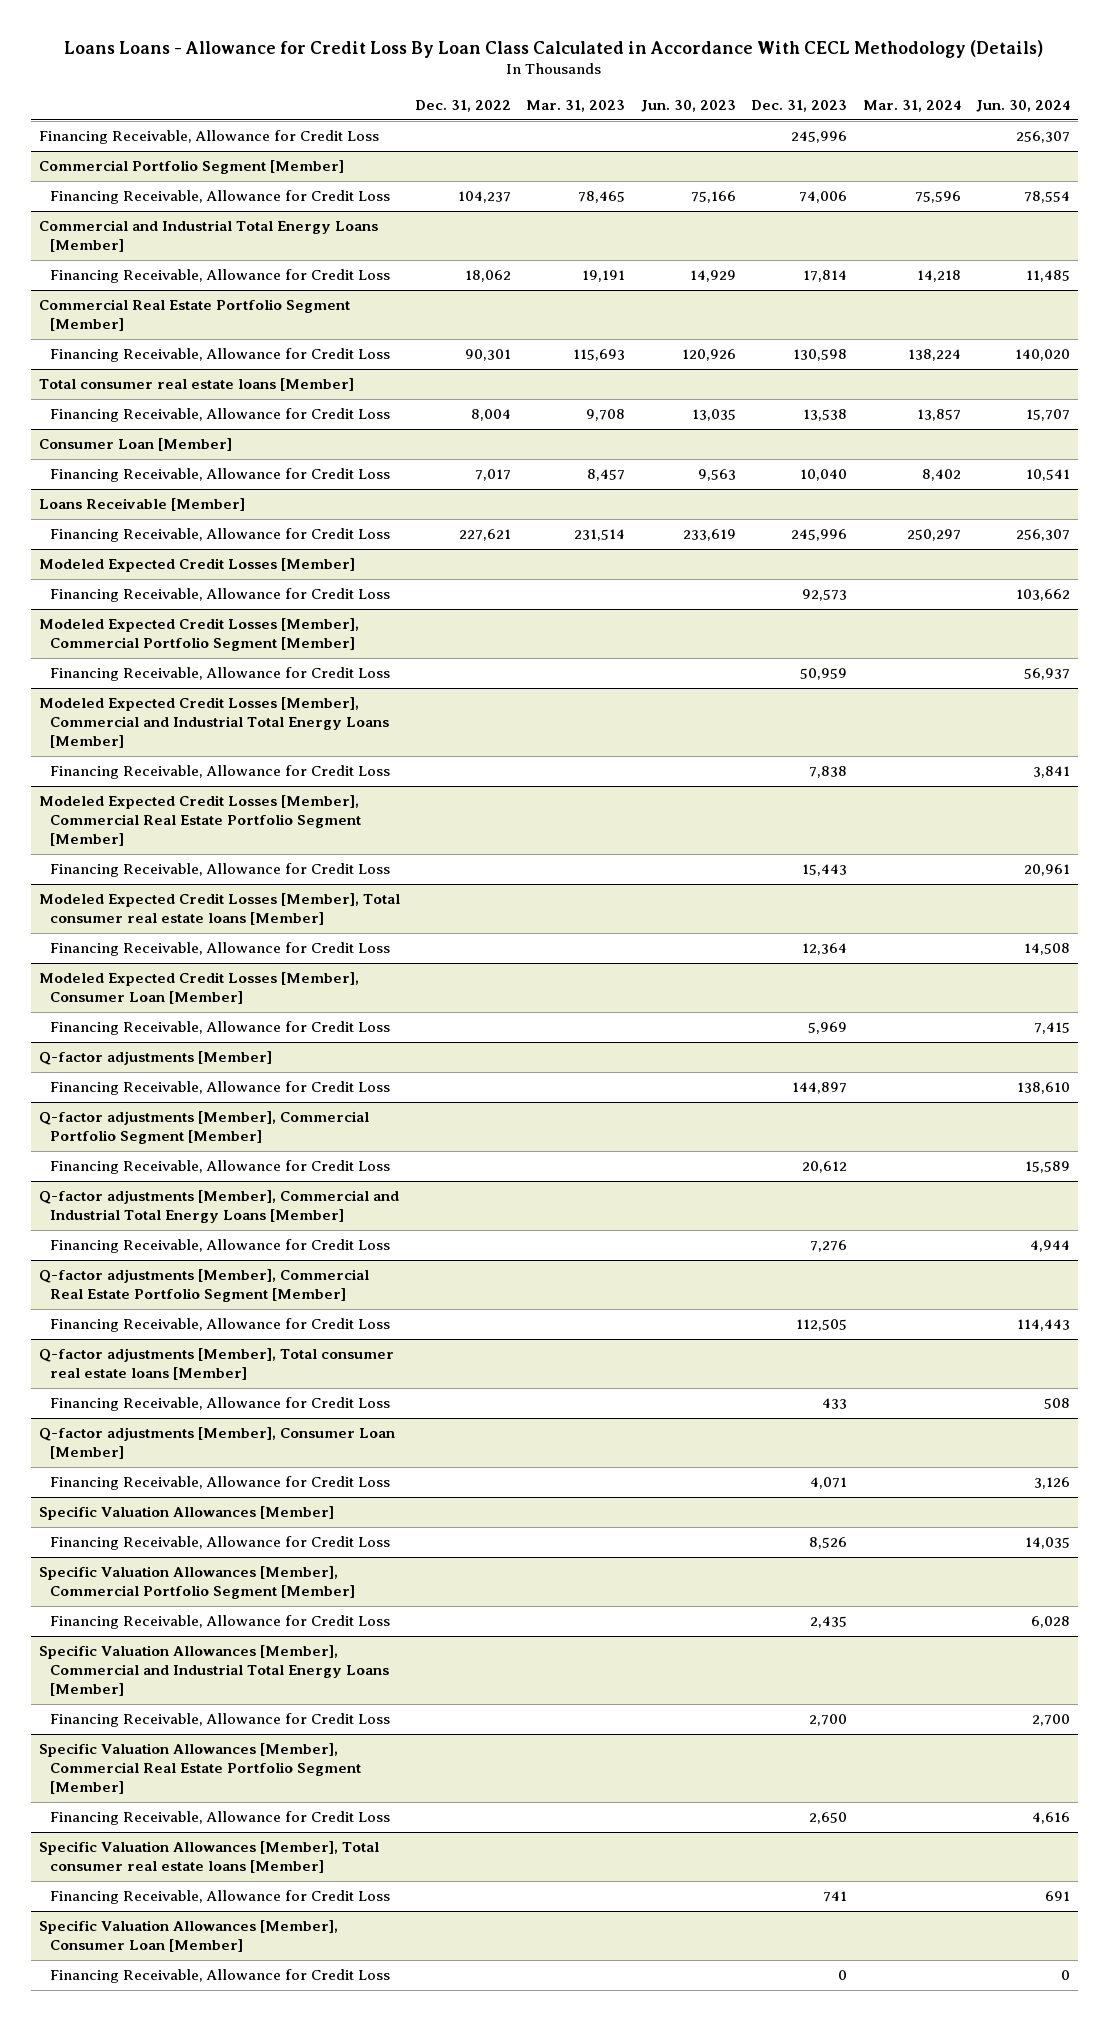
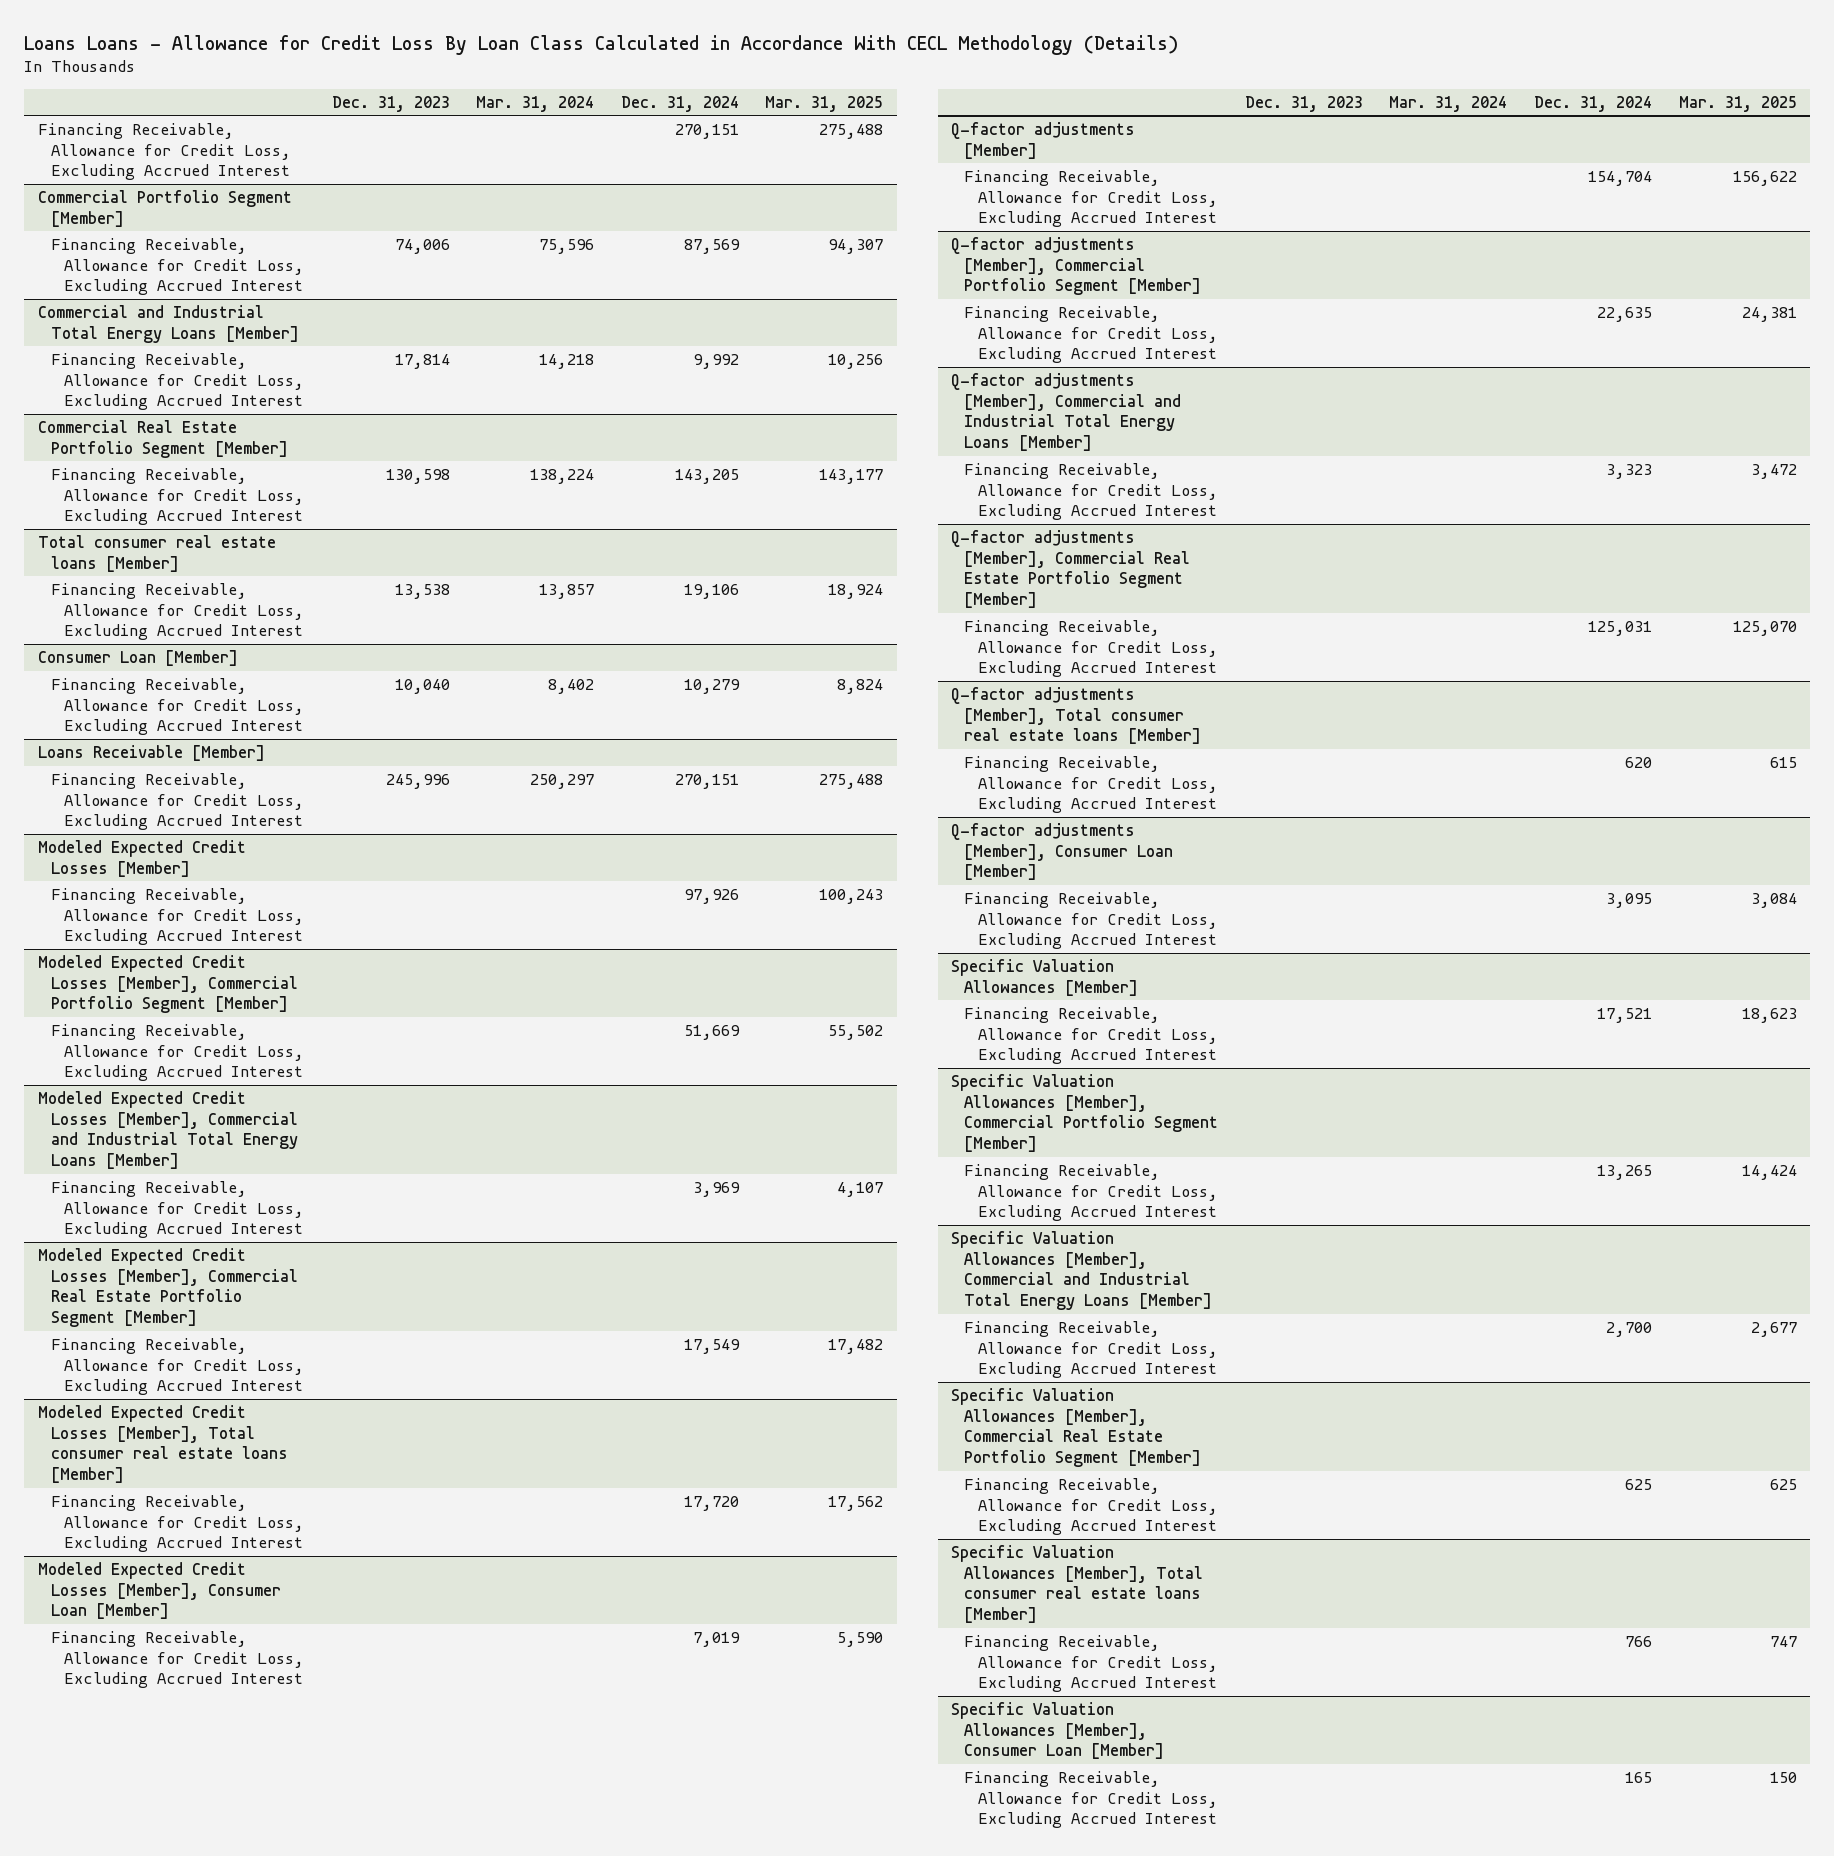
- | Dec. 31, 2022 | Mar. 31, 2023 | Jun. 30, 2023 | Dec. 31, 2023 | Mar. 31, 2024 | Jun. 30, 2024
+ | Dec. 31, 2023 | Mar. 31, 2024 | Dec. 31, 2024 | Mar. 31, 2025
- Financing Receivable, Allowance for Credit Loss | | | | 245,996 | | 256,307
+ Financing Receivable, Allowance for Credit Loss, Excluding Accrued Interest | | | 270,151 | 275,488
@ Commercial Portfolio Segment [Member]
- Financing Receivable, Allowance for Credit Loss | 104,237 | 78,465 | 75,166 | 74,006 | 75,596 | 78,554
+ Financing Receivable, Allowance for Credit Loss, Excluding Accrued Interest | 74,006 | 75,596 | 87,569 | 94,307
@ Commercial and Industrial Total Energy Loans [Member]
- Financing Receivable, Allowance for Credit Loss | 18,062 | 19,191 | 14,929 | 17,814 | 14,218 | 11,485
+ Financing Receivable, Allowance for Credit Loss, Excluding Accrued Interest | 17,814 | 14,218 | 9,992 | 10,256
@ Commercial Real Estate Portfolio Segment [Member]
- Financing Receivable, Allowance for Credit Loss | 90,301 | 115,693 | 120,926 | 130,598 | 138,224 | 140,020
+ Financing Receivable, Allowance for Credit Loss, Excluding Accrued Interest | 130,598 | 138,224 | 143,205 | 143,177
@ Total consumer real estate loans [Member]
- Financing Receivable, Allowance for Credit Loss | 8,004 | 9,708 | 13,035 | 13,538 | 13,857 | 15,707
+ Financing Receivable, Allowance for Credit Loss, Excluding Accrued Interest | 13,538 | 13,857 | 19,106 | 18,924
@ Consumer Loan [Member]
- Financing Receivable, Allowance for Credit Loss | 7,017 | 8,457 | 9,563 | 10,040 | 8,402 | 10,541
+ Financing Receivable, Allowance for Credit Loss, Excluding Accrued Interest | 10,040 | 8,402 | 10,279 | 8,824
@ Loans Receivable [Member]
- Financing Receivable, Allowance for Credit Loss | 227,621 | 231,514 | 233,619 | 245,996 | 250,297 | 256,307
+ Financing Receivable, Allowance for Credit Loss, Excluding Accrued Interest | 245,996 | 250,297 | 270,151 | 275,488
@ Modeled Expected Credit Losses [Member]
- Financing Receivable, Allowance for Credit Loss | | | | 92,573 | | 103,662
+ Financing Receivable, Allowance for Credit Loss, Excluding Accrued Interest | | | 97,926 | 100,243
@ Modeled Expected Credit Losses [Member], Commercial Portfolio Segment [Member]
- Financing Receivable, Allowance for Credit Loss | | | | 50,959 | | 56,937
+ Financing Receivable, Allowance for Credit Loss, Excluding Accrued Interest | | | 51,669 | 55,502
@ Modeled Expected Credit Losses [Member], Commercial and Industrial Total Energy Loans [Member]
- Financing Receivable, Allowance for Credit Loss | | | | 7,838 | | 3,841
+ Financing Receivable, Allowance for Credit Loss, Excluding Accrued Interest | | | 3,969 | 4,107
@ Modeled Expected Credit Losses [Member], Commercial Real Estate Portfolio Segment [Member]
- Financing Receivable, Allowance for Credit Loss | | | | 15,443 | | 20,961
+ Financing Receivable, Allowance for Credit Loss, Excluding Accrued Interest | | | 17,549 | 17,482
@ Modeled Expected Credit Losses [Member], Total consumer real estate loans [Member]
- Financing Receivable, Allowance for Credit Loss | | | | 12,364 | | 14,508
+ Financing Receivable, Allowance for Credit Loss, Excluding Accrued Interest | | | 17,720 | 17,562
@ Modeled Expected Credit Losses [Member], Consumer Loan [Member]
- Financing Receivable, Allowance for Credit Loss | | | | 5,969 | | 7,415
+ Financing Receivable, Allowance for Credit Loss, Excluding Accrued Interest | | | 7,019 | 5,590
@ Q-factor adjustments [Member]
- Financing Receivable, Allowance for Credit Loss | | | | 144,897 | | 138,610
+ Financing Receivable, Allowance for Credit Loss, Excluding Accrued Interest | | | 154,704 | 156,622
@ Q-factor adjustments [Member], Commercial Portfolio Segment [Member]
- Financing Receivable, Allowance for Credit Loss | | | | 20,612 | | 15,589
+ Financing Receivable, Allowance for Credit Loss, Excluding Accrued Interest | | | 22,635 | 24,381
@ Q-factor adjustments [Member], Commercial and Industrial Total Energy Loans [Member]
- Financing Receivable, Allowance for Credit Loss | | | | 7,276 | | 4,944
+ Financing Receivable, Allowance for Credit Loss, Excluding Accrued Interest | | | 3,323 | 3,472
@ Q-factor adjustments [Member], Commercial Real Estate Portfolio Segment [Member]
- Financing Receivable, Allowance for Credit Loss | | | | 112,505 | | 114,443
+ Financing Receivable, Allowance for Credit Loss, Excluding Accrued Interest | | | 125,031 | 125,070
@ Q-factor adjustments [Member], Total consumer real estate loans [Member]
- Financing Receivable, Allowance for Credit Loss | | | | 433 | | 508
+ Financing Receivable, Allowance for Credit Loss, Excluding Accrued Interest | | | 620 | 615
@ Q-factor adjustments [Member], Consumer Loan [Member]
- Financing Receivable, Allowance for Credit Loss | | | | 4,071 | | 3,126
+ Financing Receivable, Allowance for Credit Loss, Excluding Accrued Interest | | | 3,095 | 3,084
@ Specific Valuation Allowances [Member]
- Financing Receivable, Allowance for Credit Loss | | | | 8,526 | | 14,035
+ Financing Receivable, Allowance for Credit Loss, Excluding Accrued Interest | | | 17,521 | 18,623
@ Specific Valuation Allowances [Member], Commercial Portfolio Segment [Member]
- Financing Receivable, Allowance for Credit Loss | | | | 2,435 | | 6,028
+ Financing Receivable, Allowance for Credit Loss, Excluding Accrued Interest | | | 13,265 | 14,424
@ Specific Valuation Allowances [Member], Commercial and Industrial Total Energy Loans [Member]
- Financing Receivable, Allowance for Credit Loss | | | | 2,700 | | 2,700
+ Financing Receivable, Allowance for Credit Loss, Excluding Accrued Interest | | | 2,700 | 2,677
@ Specific Valuation Allowances [Member], Commercial Real Estate Portfolio Segment [Member]
- Financing Receivable, Allowance for Credit Loss | | | | 2,650 | | 4,616
+ Financing Receivable, Allowance for Credit Loss, Excluding Accrued Interest | | | 625 | 625
@ Specific Valuation Allowances [Member], Total consumer real estate loans [Member]
- Financing Receivable, Allowance for Credit Loss | | | | 741 | | 691
+ Financing Receivable, Allowance for Credit Loss, Excluding Accrued Interest | | | 766 | 747
@ Specific Valuation Allowances [Member], Consumer Loan [Member]
- Financing Receivable, Allowance for Credit Loss | | | | 0 | | 0
+ Financing Receivable, Allowance for Credit Loss, Excluding Accrued Interest | | | 165 | 150

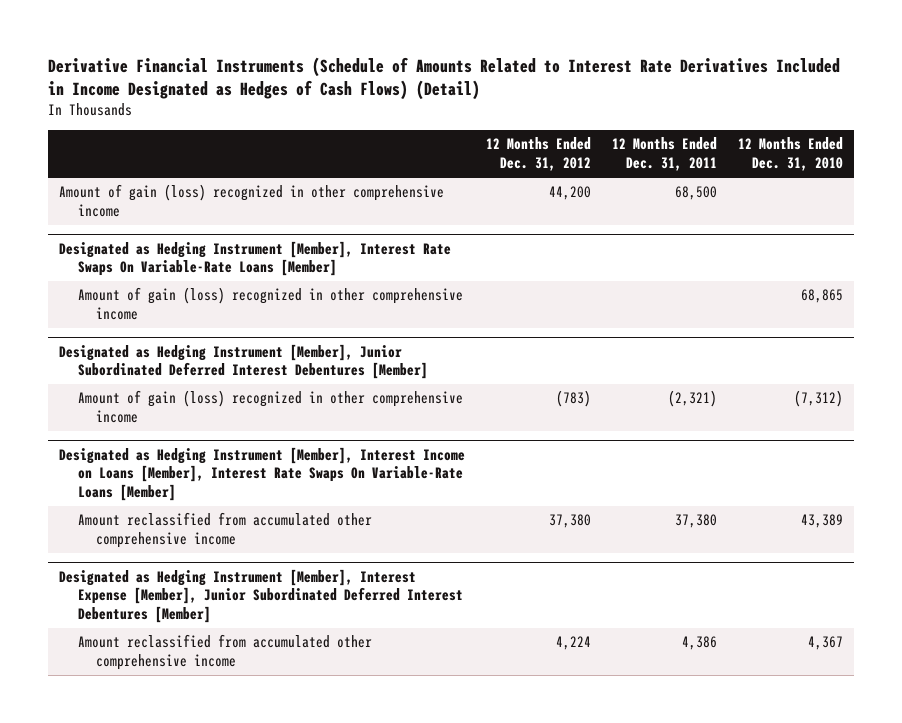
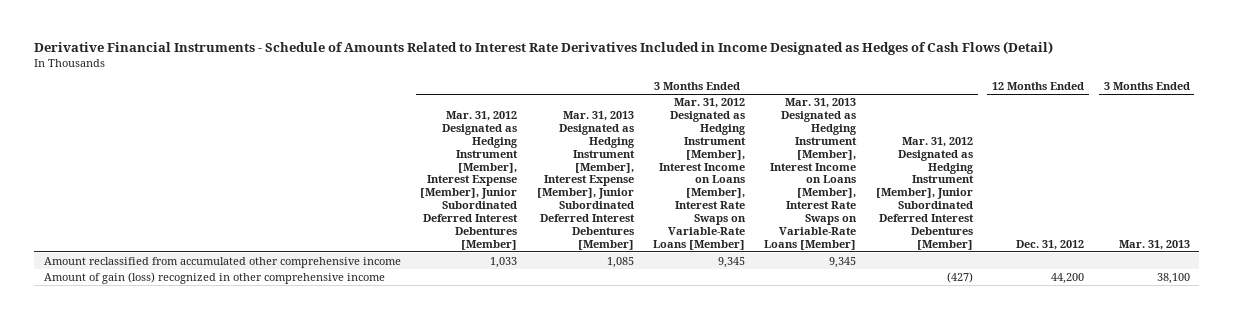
- Derivative Financial Instruments (Schedule of Amounts Related to Interest Rate Derivatives Included in Income Designated as Hedges of Cash Flows) (Detail)
+ Derivative Financial Instruments - Schedule of Amounts Related to Interest Rate Derivatives Included in Income Designated as Hedges of Cash Flows (Detail)
- | 12 Months Ended Dec. 31, 2012 | 12 Months Ended Dec. 31, 2011 | 12 Months Ended Dec. 31, 2010
+ | 3 Months Ended Mar. 31, 2012 Designated as Hedging Instrument [Member], Interest Expense [Member], Junior Subordinated Deferred Interest Debentures [Member] | 3 Months Ended Mar. 31, 2013 Designated as Hedging Instrument [Member], Interest Expense [Member], Junior Subordinated Deferred Interest Debentures [Member] | 3 Months Ended Mar. 31, 2012 Designated as Hedging Instrument [Member], Interest Income on Loans [Member], Interest Rate Swaps on Variable-Rate Loans [Member] | 3 Months Ended Mar. 31, 2013 Designated as Hedging Instrument [Member], Interest Income on Loans [Member], Interest Rate Swaps on Variable-Rate Loans [Member] | 3 Months Ended Mar. 31, 2012 Designated as Hedging Instrument [Member], Junior Subordinated Deferred Interest Debentures [Member] | 12 Months Ended Dec. 31, 2012 | 3 Months Ended Mar. 31, 2013
+ Amount reclassified from accumulated other comprehensive income | 1,033 | 1,085 | 9,345 | 9,345 | | |
- Designated as Hedging Instrument [Member], Interest Rate Swaps On Variable-Rate Loans [Member]
- Amount of gain (loss) recognized in other comprehensive income | | | 68,865
- Designated as Hedging Instrument [Member], Junior Subordinated Deferred Interest Debentures [Member]
- Amount of gain (loss) recognized in other comprehensive income | (783) | (2,321) | (7,312)
- Designated as Hedging Instrument [Member], Interest Income on Loans [Member], Interest Rate Swaps On Variable-Rate Loans [Member]
- Amount reclassified from accumulated other comprehensive income | 37,380 | 37,380 | 43,389
- Designated as Hedging Instrument [Member], Interest Expense [Member], Junior Subordinated Deferred Interest Debentures [Member]
- Amount reclassified from accumulated other comprehensive income | 4,224 | 4,386 | 4,367

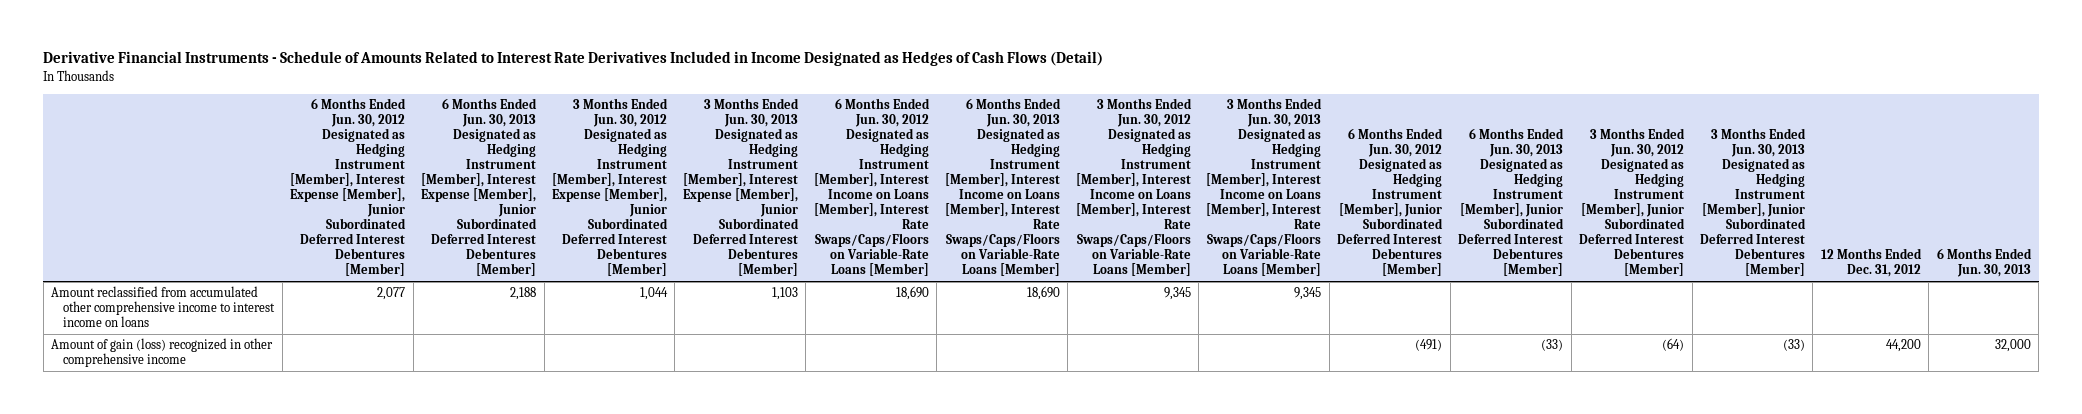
- | 3 Months Ended Mar. 31, 2012 Designated as Hedging Instrument [Member], Interest Expense [Member], Junior Subordinated Deferred Interest Debentures [Member] | 3 Months Ended Mar. 31, 2013 Designated as Hedging Instrument [Member], Interest Expense [Member], Junior Subordinated Deferred Interest Debentures [Member] | 3 Months Ended Mar. 31, 2012 Designated as Hedging Instrument [Member], Interest Income on Loans [Member], Interest Rate Swaps on Variable-Rate Loans [Member] | 3 Months Ended Mar. 31, 2013 Designated as Hedging Instrument [Member], Interest Income on Loans [Member], Interest Rate Swaps on Variable-Rate Loans [Member] | 3 Months Ended Mar. 31, 2012 Designated as Hedging Instrument [Member], Junior Subordinated Deferred Interest Debentures [Member] | 12 Months Ended Dec. 31, 2012 | 3 Months Ended Mar. 31, 2013
+ | 6 Months Ended Jun. 30, 2012 Designated as Hedging Instrument [Member], Interest Expense [Member], Junior Subordinated Deferred Interest Debentures [Member] | 6 Months Ended Jun. 30, 2013 Designated as Hedging Instrument [Member], Interest Expense [Member], Junior Subordinated Deferred Interest Debentures [Member] | 3 Months Ended Jun. 30, 2012 Designated as Hedging Instrument [Member], Interest Expense [Member], Junior Subordinated Deferred Interest Debentures [Member] | 3 Months Ended Jun. 30, 2013 Designated as Hedging Instrument [Member], Interest Expense [Member], Junior Subordinated Deferred Interest Debentures [Member] | 6 Months Ended Jun. 30, 2012 Designated as Hedging Instrument [Member], Interest Income on Loans [Member], Interest Rate Swaps/Caps/Floors on Variable-Rate Loans [Member] | 6 Months Ended Jun. 30, 2013 Designated as Hedging Instrument [Member], Interest Income on Loans [Member], Interest Rate Swaps/Caps/Floors on Variable-Rate Loans [Member] | 3 Months Ended Jun. 30, 2012 Designated as Hedging Instrument [Member], Interest Income on Loans [Member], Interest Rate Swaps/Caps/Floors on Variable-Rate Loans [Member] | 3 Months Ended Jun. 30, 2013 Designated as Hedging Instrument [Member], Interest Income on Loans [Member], Interest Rate Swaps/Caps/Floors on Variable-Rate Loans [Member] | 6 Months Ended Jun. 30, 2012 Designated as Hedging Instrument [Member], Junior Subordinated Deferred Interest Debentures [Member] | 6 Months Ended Jun. 30, 2013 Designated as Hedging Instrument [Member], Junior Subordinated Deferred Interest Debentures [Member] | 3 Months Ended Jun. 30, 2012 Designated as Hedging Instrument [Member], Junior Subordinated Deferred Interest Debentures [Member] | 3 Months Ended Jun. 30, 2013 Designated as Hedging Instrument [Member], Junior Subordinated Deferred Interest Debentures [Member] | 12 Months Ended Dec. 31, 2012 | 6 Months Ended Jun. 30, 2013
- Amount reclassified from accumulated other comprehensive income | 1,033 | 1,085 | 9,345 | 9,345 | | |
+ Amount reclassified from accumulated other comprehensive income to interest income on loans | 2,077 | 2,188 | 1,044 | 1,103 | 18,690 | 18,690 | 9,345 | 9,345 | | | | | |

